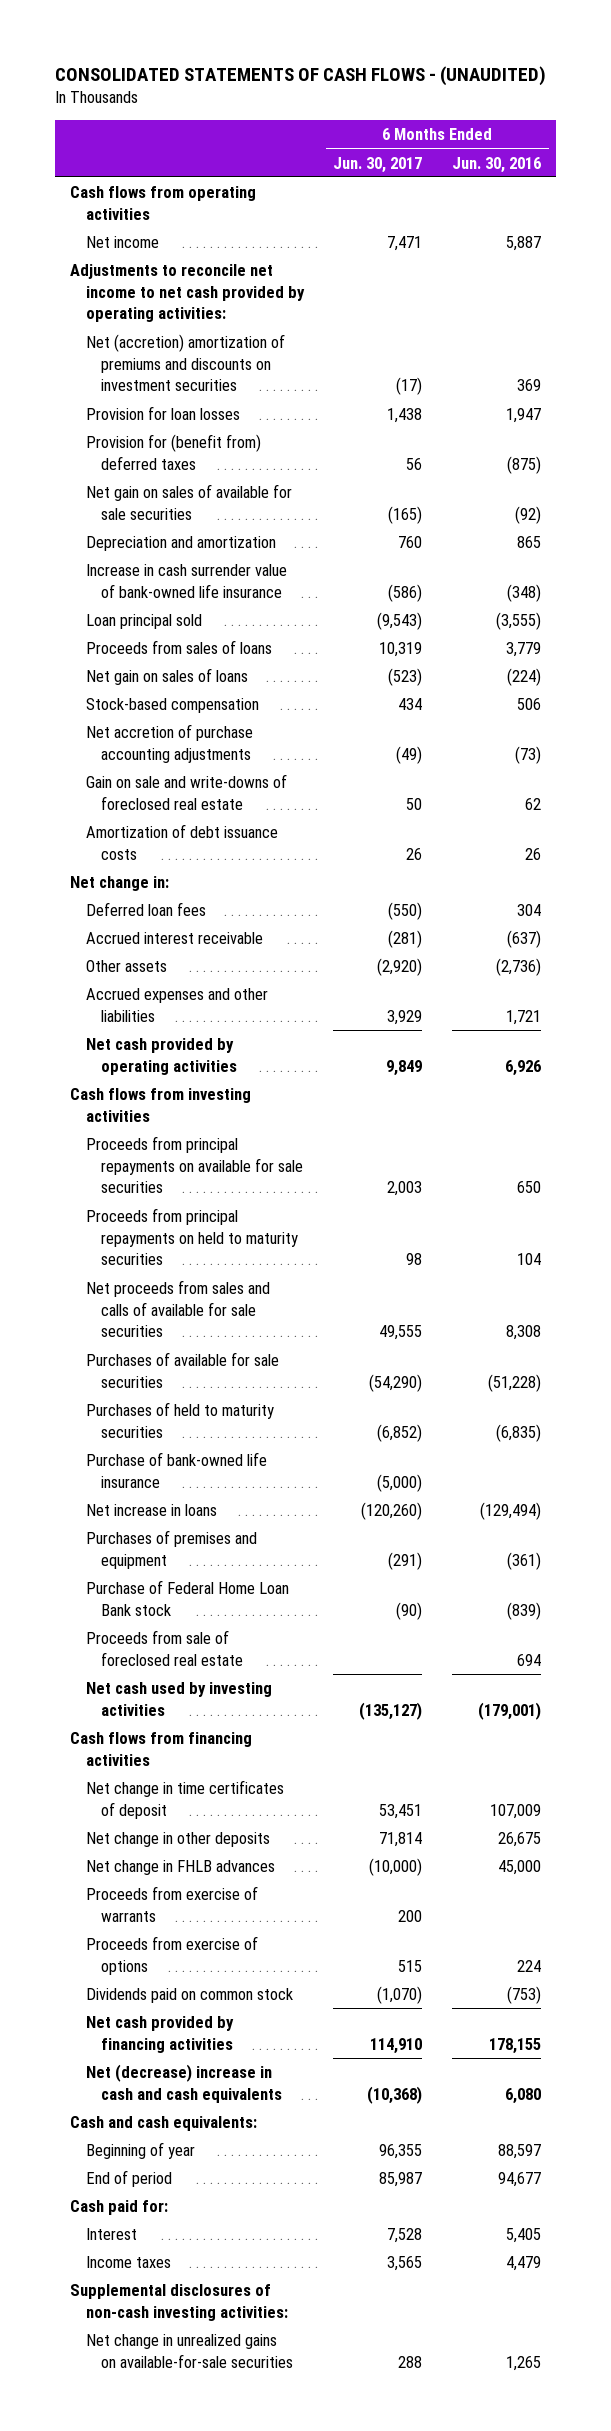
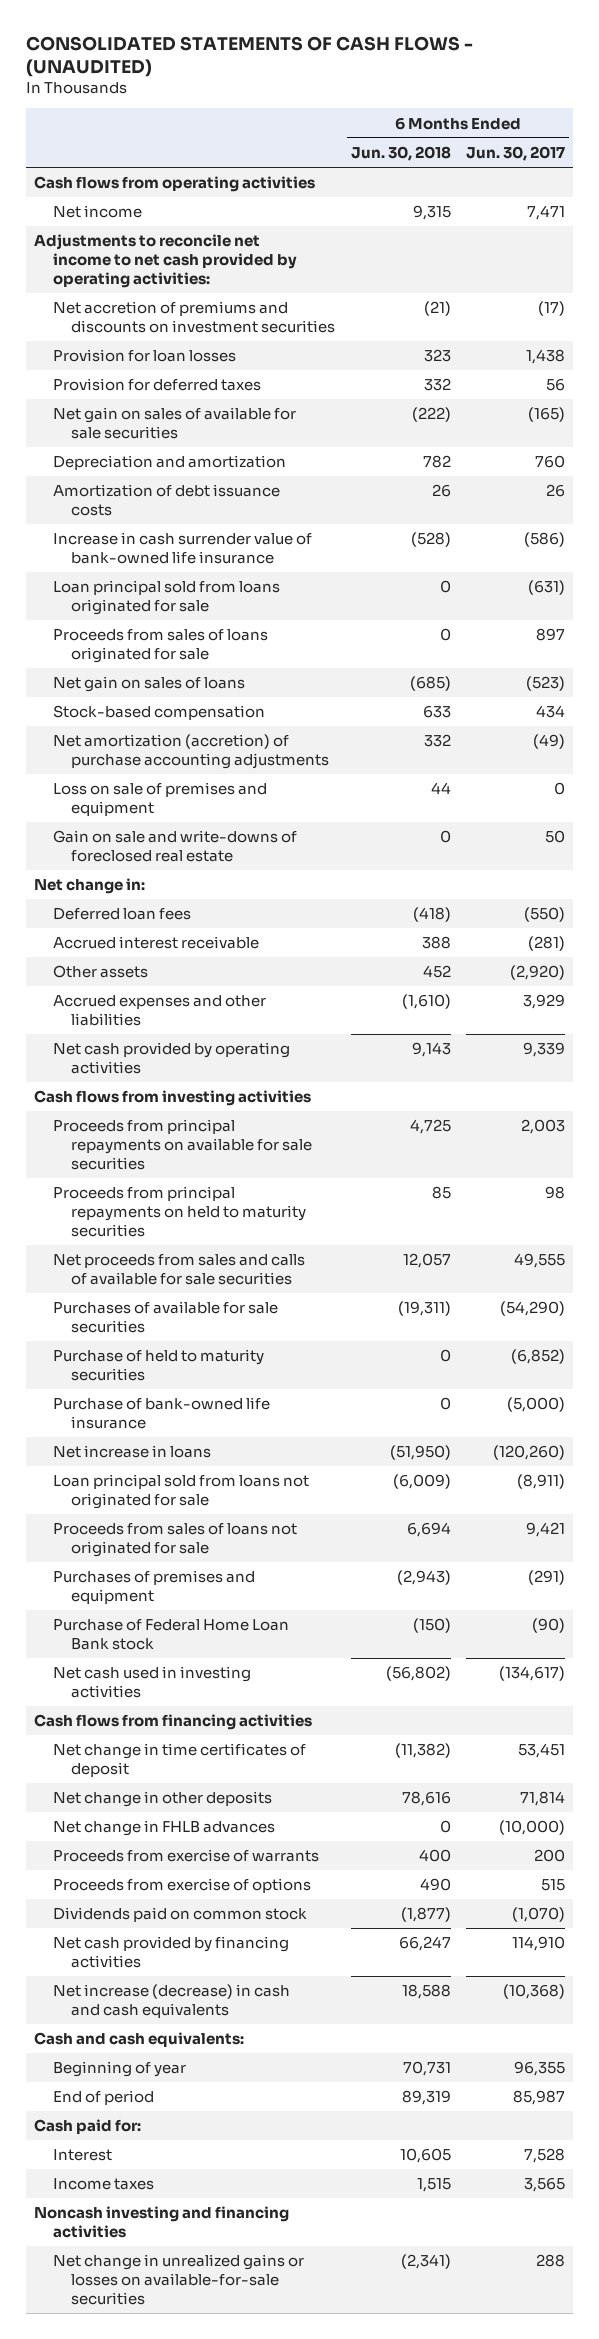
- | 6 Months Ended Jun. 30, 2017 | 6 Months Ended Jun. 30, 2016
+ | 6 Months Ended Jun. 30, 2018 | 6 Months Ended Jun. 30, 2017
- Net (accretion) amortization of premiums and discounts on investment securities | (17) | 369
+ Net accretion of premiums and discounts on investment securities | (21) | (17)
- Provision for (benefit from) deferred taxes | 56 | (875)
+ Provision for deferred taxes | 332 | 56
moved up: Amortization of debt issuance costs | 26 | 26
- Loan principal sold | (9,543) | (3,555)
- Proceeds from sales of loans | 10,319 | 3,779
+ Loan principal sold from loans originated for sale | 0 | (631)
+ Proceeds from sales of loans originated for sale | 0 | 897
- Net accretion of purchase accounting adjustments | (49) | (73)
+ Net amortization (accretion) of purchase accounting adjustments | 332 | (49)
+ Loss on sale of premises and equipment | 44 | 0
- Net cash provided by operating activities | 9,849 | 6,926
+ Net cash provided by operating activities | 9,143 | 9,339
- Purchases of held to maturity securities | (6,852) | (6,835)
+ Purchase of held to maturity securities | 0 | (6,852)
+ Loan principal sold from loans not originated for sale | (6,009) | (8,911)
+ Proceeds from sales of loans not originated for sale | 6,694 | 9,421
- Proceeds from sale of foreclosed real estate | | 694
- Net cash used by investing activities | (135,127) | (179,001)
+ Net cash used in investing activities | (56,802) | (134,617)
- Net (decrease) increase in cash and cash equivalents | (10,368) | 6,080
+ Net increase (decrease) in cash and cash equivalents | 18,588 | (10,368)
- Supplemental disclosures of non-cash investing activities:
- Net change in unrealized gains on available-for-sale securities | 288 | 1,265
+ Noncash investing and financing activities
+ Net change in unrealized gains or losses on available-for-sale securities | (2,341) | 288

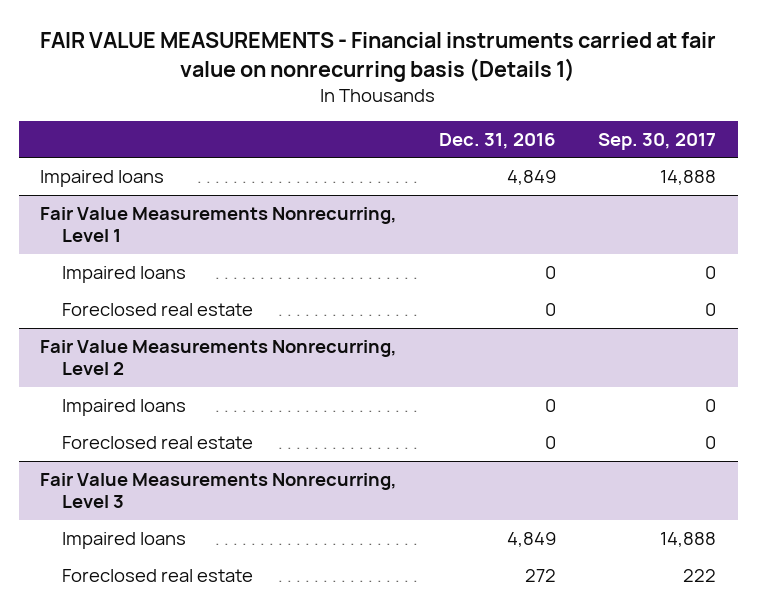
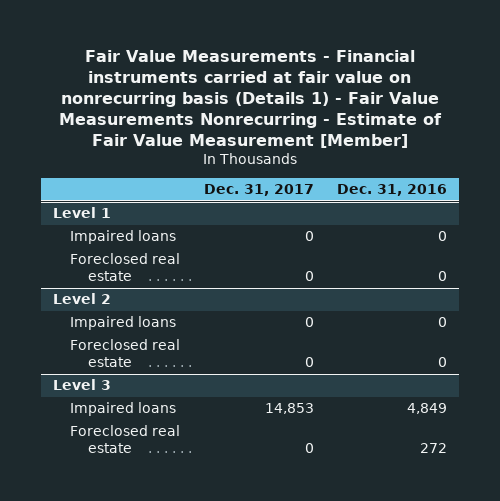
- FAIR VALUE MEASUREMENTS - Financial instruments carried at fair value on nonrecurring basis (Details 1)
+ Fair Value Measurements - Financial instruments carried at fair value on nonrecurring basis (Details 1) - Fair Value Measurements Nonrecurring - Estimate of Fair Value Measurement [Member]
- | Dec. 31, 2016 | Sep. 30, 2017
+ | Dec. 31, 2017 | Dec. 31, 2016
- Impaired loans | 4,849 | 14,888
- Fair Value Measurements Nonrecurring, Level 1
+ Level 1
- Fair Value Measurements Nonrecurring, Level 2
+ Level 2
- Fair Value Measurements Nonrecurring, Level 3
+ Level 3

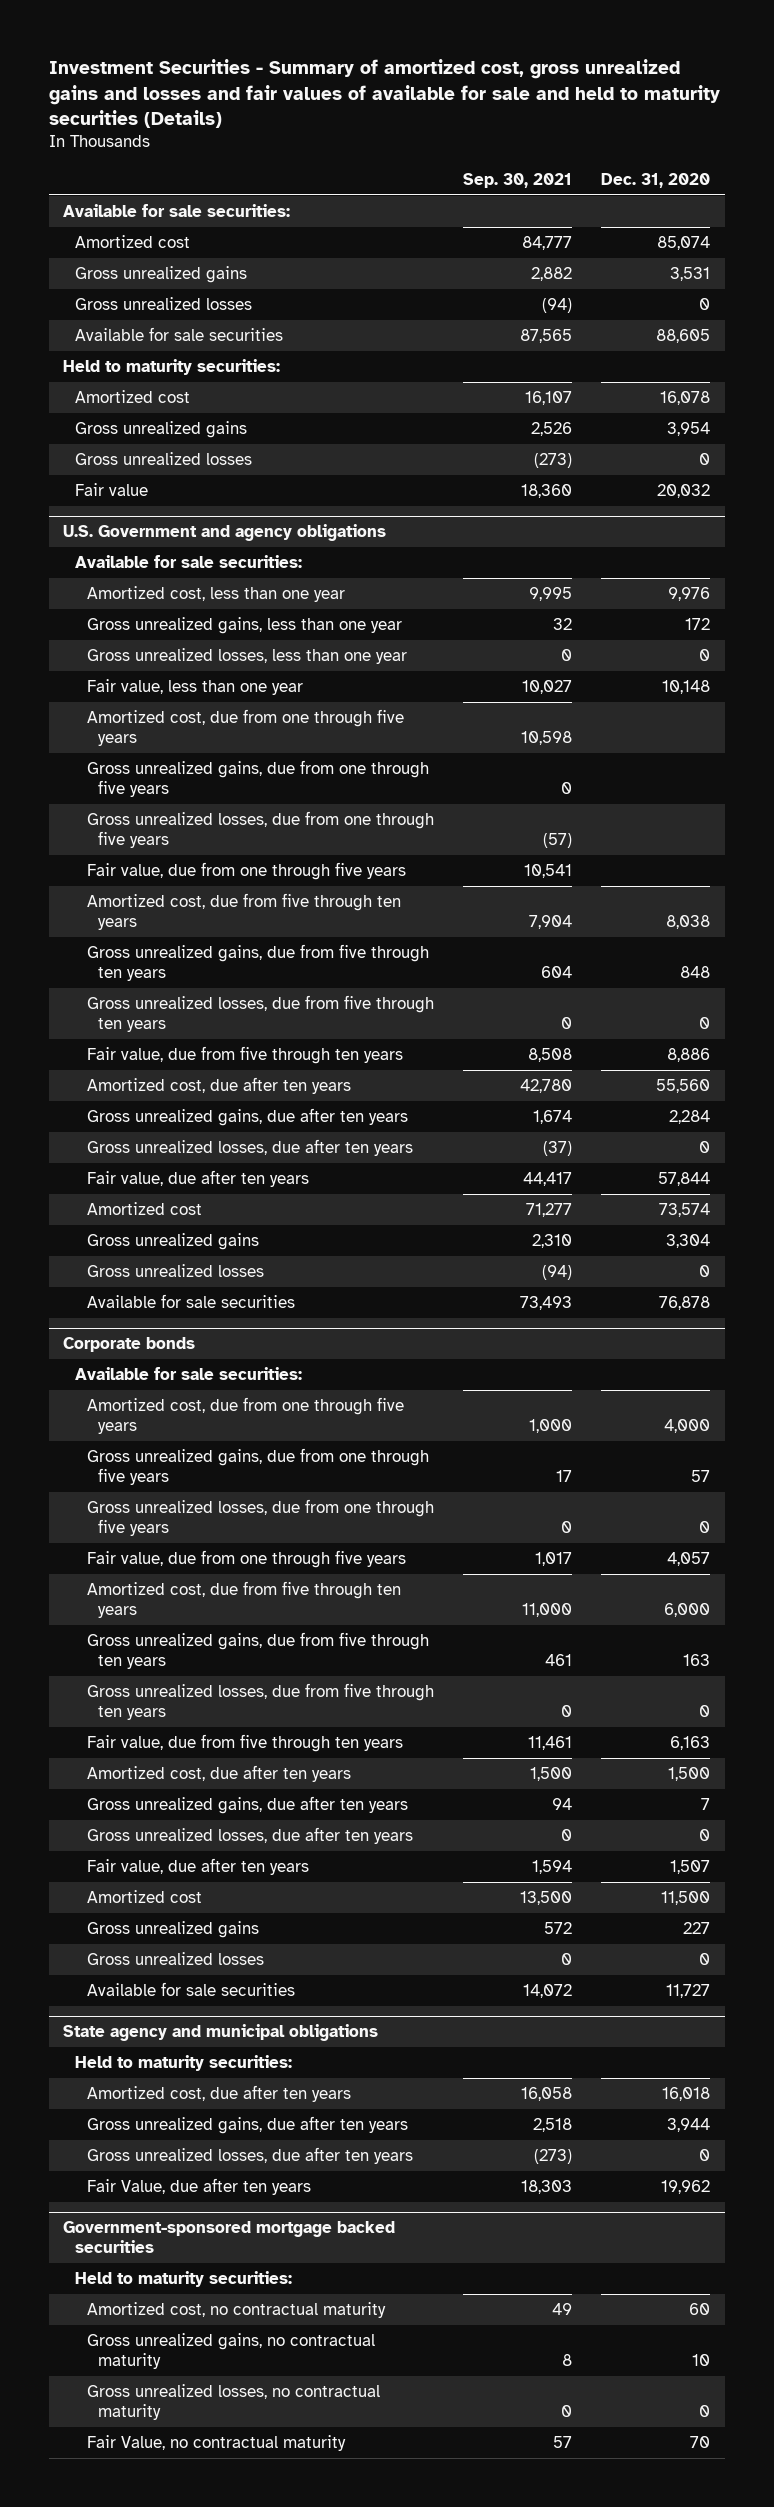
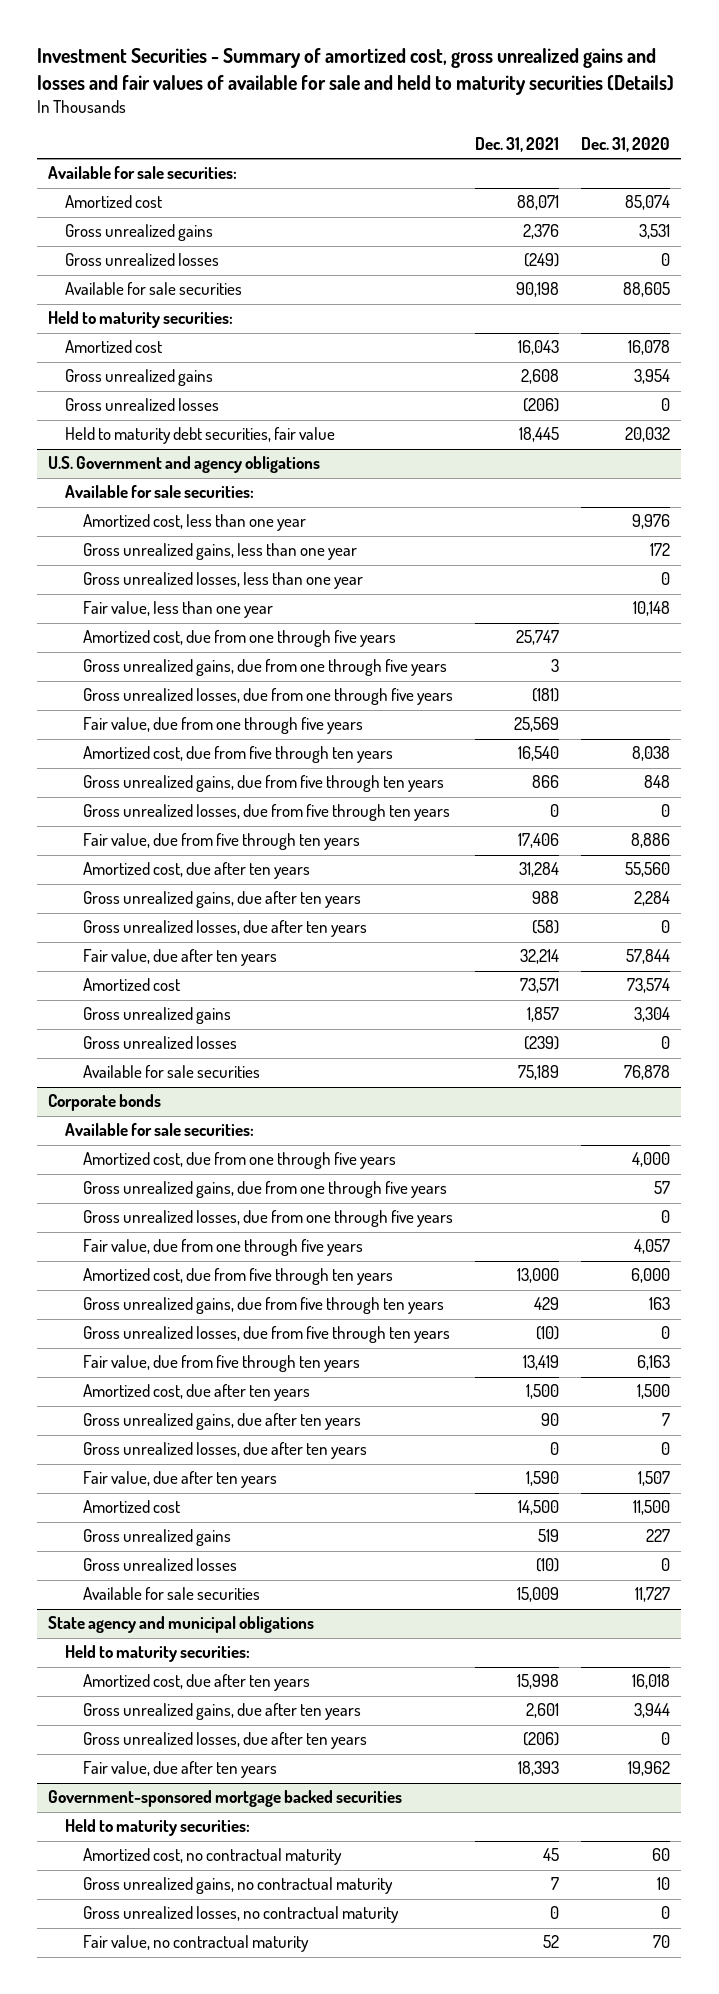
- | Sep. 30, 2021 | Dec. 31, 2020
+ | Dec. 31, 2021 | Dec. 31, 2020
- Fair value | 18,360 | 20,032
+ Held to maturity debt securities, fair value | 18,445 | 20,032
@ State agency and municipal obligations
- Fair Value, due after ten years | 18,303 | 19,962
+ Fair value, due after ten years | 18,393 | 19,962
@ Government-sponsored mortgage backed securities
- Fair Value, no contractual maturity | 57 | 70
+ Fair value, no contractual maturity | 52 | 70

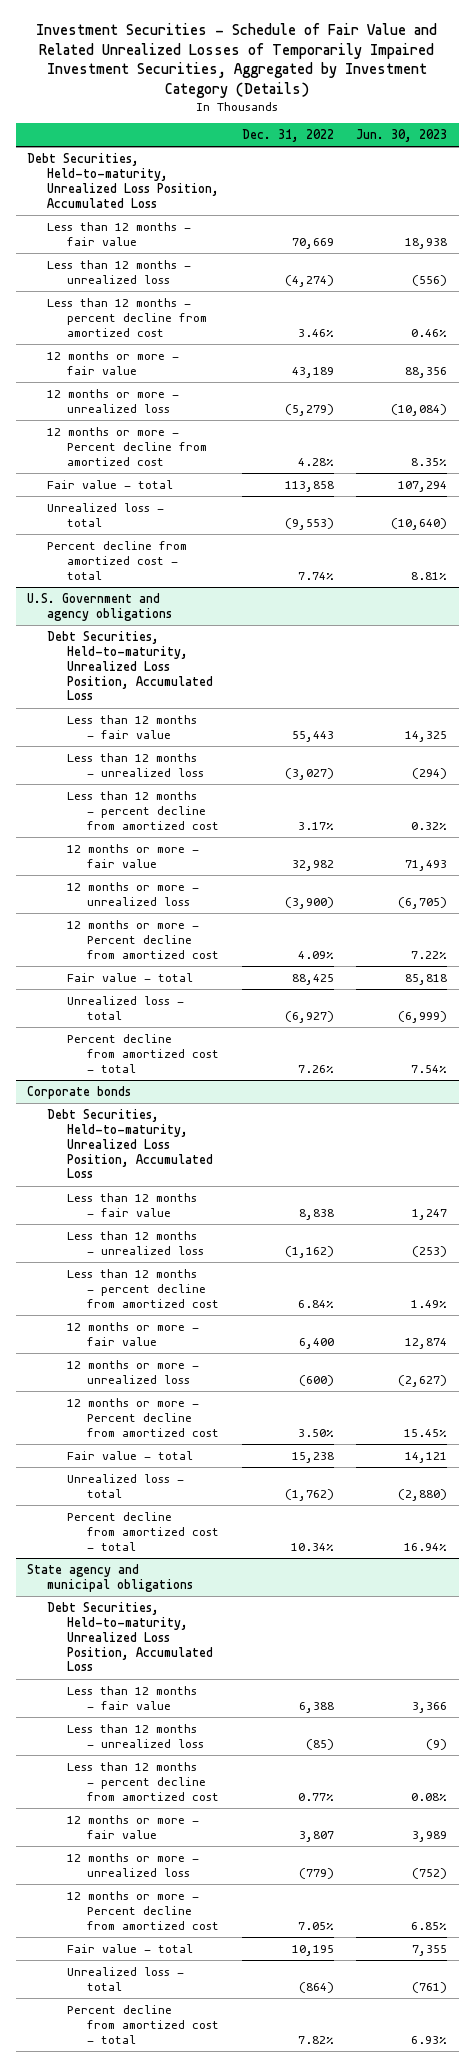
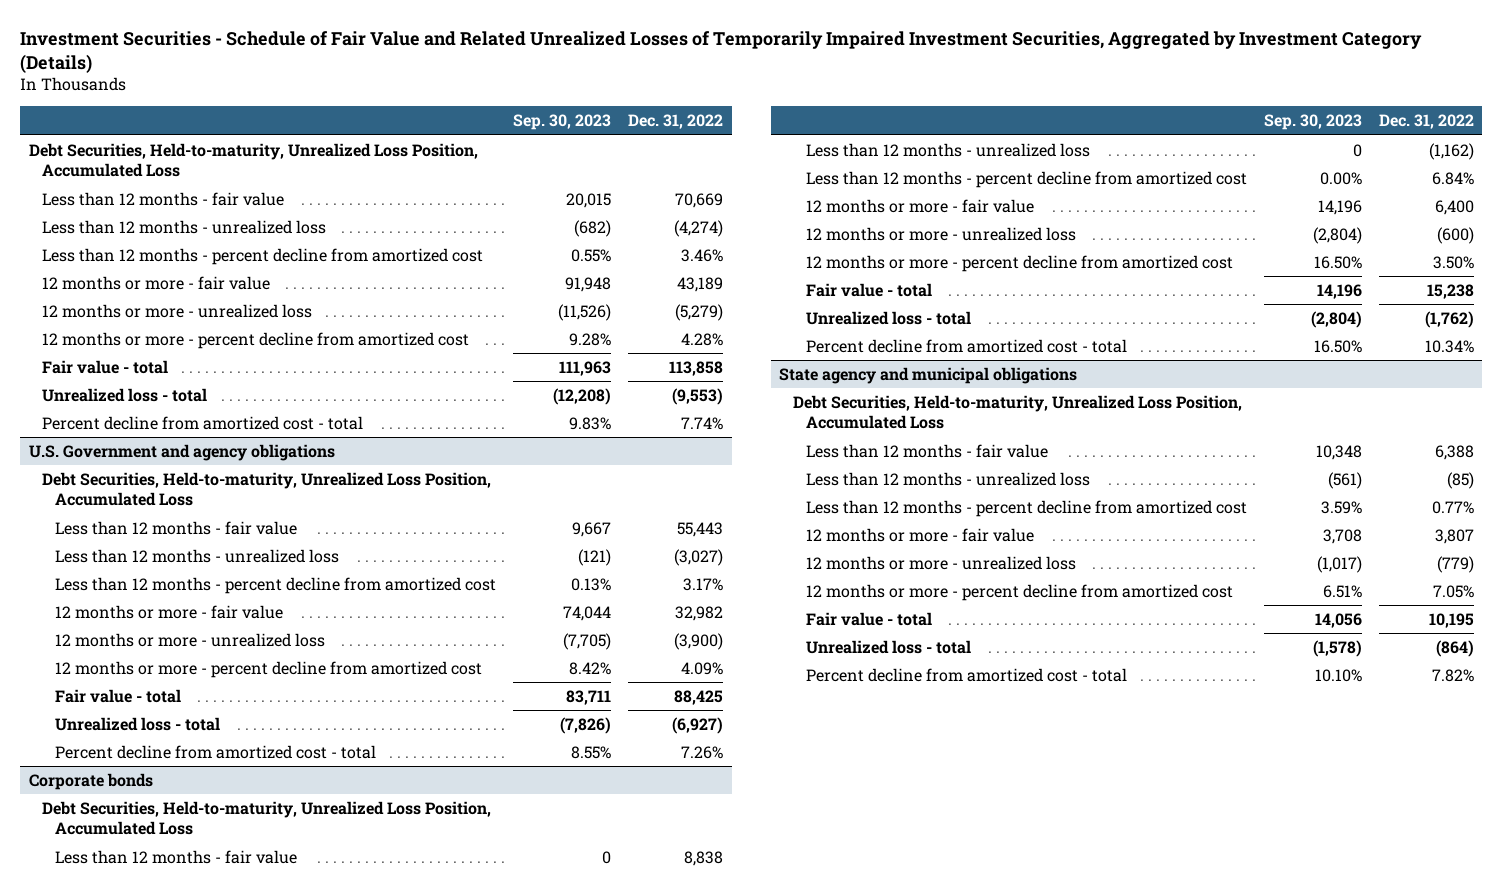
- | Dec. 31, 2022 | Jun. 30, 2023
+ | Sep. 30, 2023 | Dec. 31, 2022
- 12 months or more - Percent decline from amortized cost | 4.28% | 8.35%
+ 12 months or more - percent decline from amortized cost | 9.28% | 4.28%
@ U.S. Government and agency obligations
- 12 months or more - Percent decline from amortized cost | 4.09% | 7.22%
+ 12 months or more - percent decline from amortized cost | 8.42% | 4.09%
@ Corporate bonds
- 12 months or more - Percent decline from amortized cost | 3.50% | 15.45%
+ 12 months or more - percent decline from amortized cost | 16.50% | 3.50%
@ State agency and municipal obligations
- 12 months or more - Percent decline from amortized cost | 7.05% | 6.85%
+ 12 months or more - percent decline from amortized cost | 6.51% | 7.05%

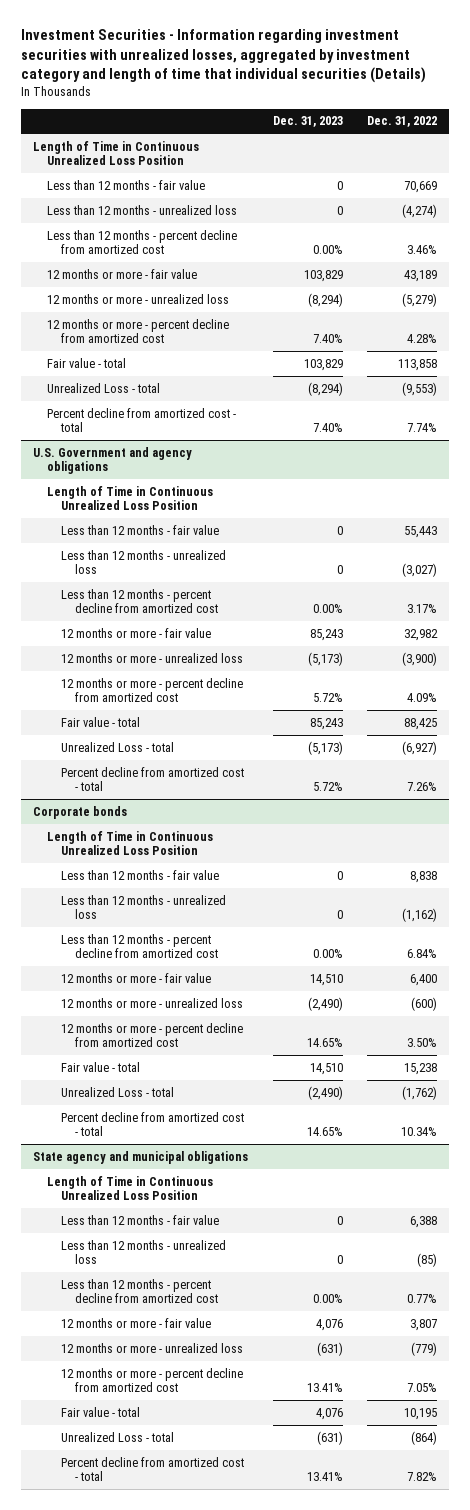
- Investment Securities - Schedule of Fair Value and Related Unrealized Losses of Temporarily Impaired Investment Securities, Aggregated by Investment Category (Details)
+ Investment Securities - Information regarding investment securities with unrealized losses, aggregated by investment category and length of time that individual securities (Details)
- | Sep. 30, 2023 | Dec. 31, 2022
+ | Dec. 31, 2023 | Dec. 31, 2022
- Debt Securities, Held-to-maturity, Unrealized Loss Position, Accumulated Loss
+ Length of Time in Continuous Unrealized Loss Position
- Unrealized loss - total | (12,208) | (9,553)
+ Unrealized Loss - total | (8,294) | (9,553)
@ U.S. Government and agency obligations
- Debt Securities, Held-to-maturity, Unrealized Loss Position, Accumulated Loss
+ Length of Time in Continuous Unrealized Loss Position
- Unrealized loss - total | (7,826) | (6,927)
+ Unrealized Loss - total | (5,173) | (6,927)
@ Corporate bonds
- Debt Securities, Held-to-maturity, Unrealized Loss Position, Accumulated Loss
+ Length of Time in Continuous Unrealized Loss Position
- Unrealized loss - total | (2,804) | (1,762)
+ Unrealized Loss - total | (2,490) | (1,762)
@ State agency and municipal obligations
- Debt Securities, Held-to-maturity, Unrealized Loss Position, Accumulated Loss
+ Length of Time in Continuous Unrealized Loss Position
- Unrealized loss - total | (1,578) | (864)
+ Unrealized Loss - total | (631) | (864)

